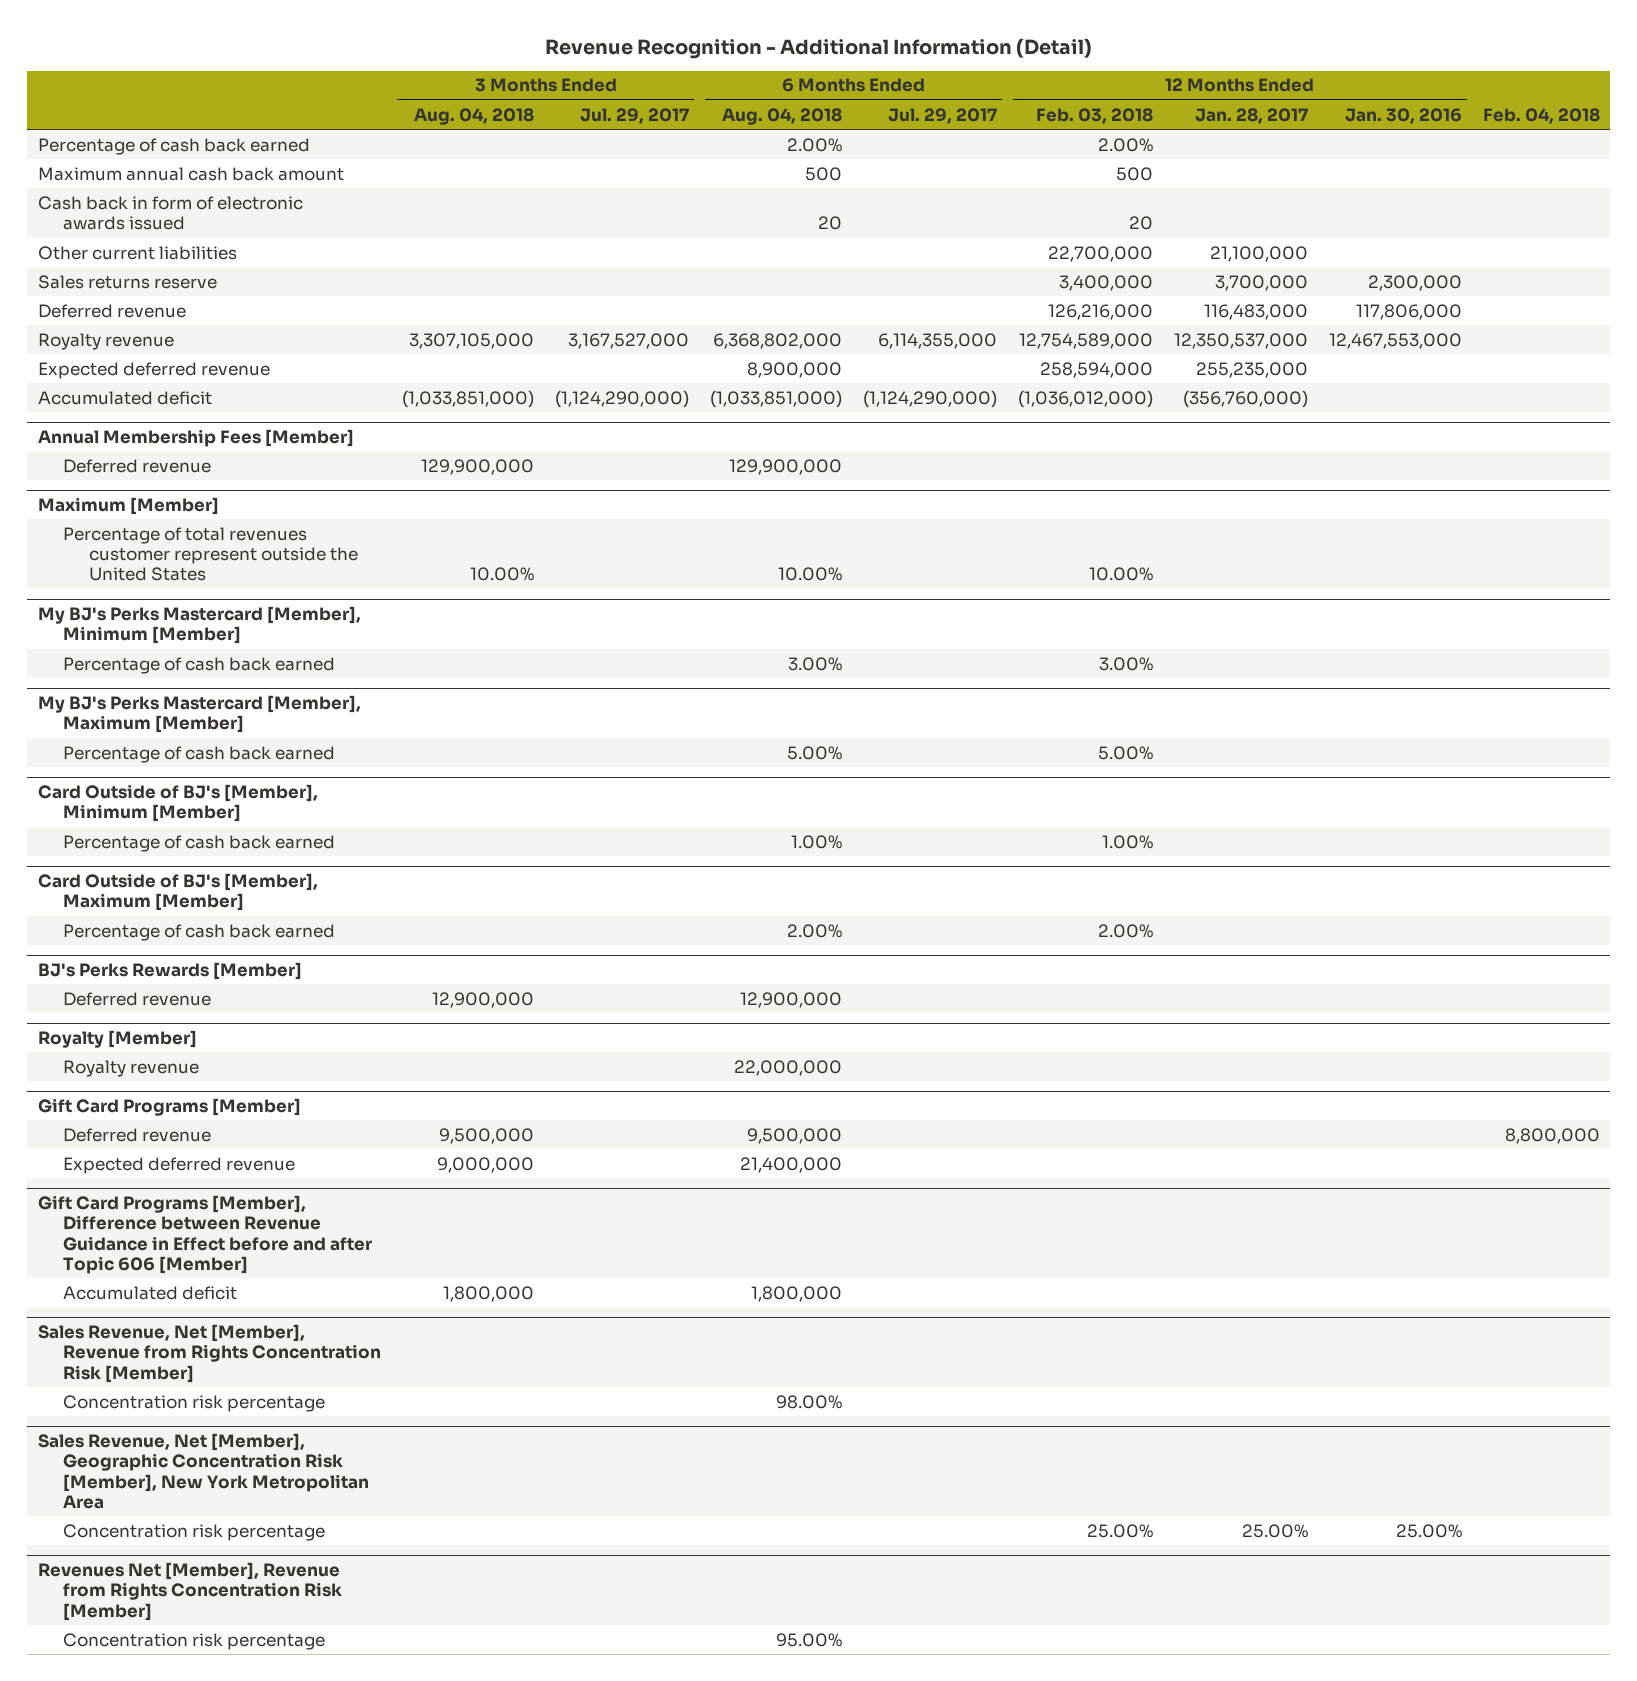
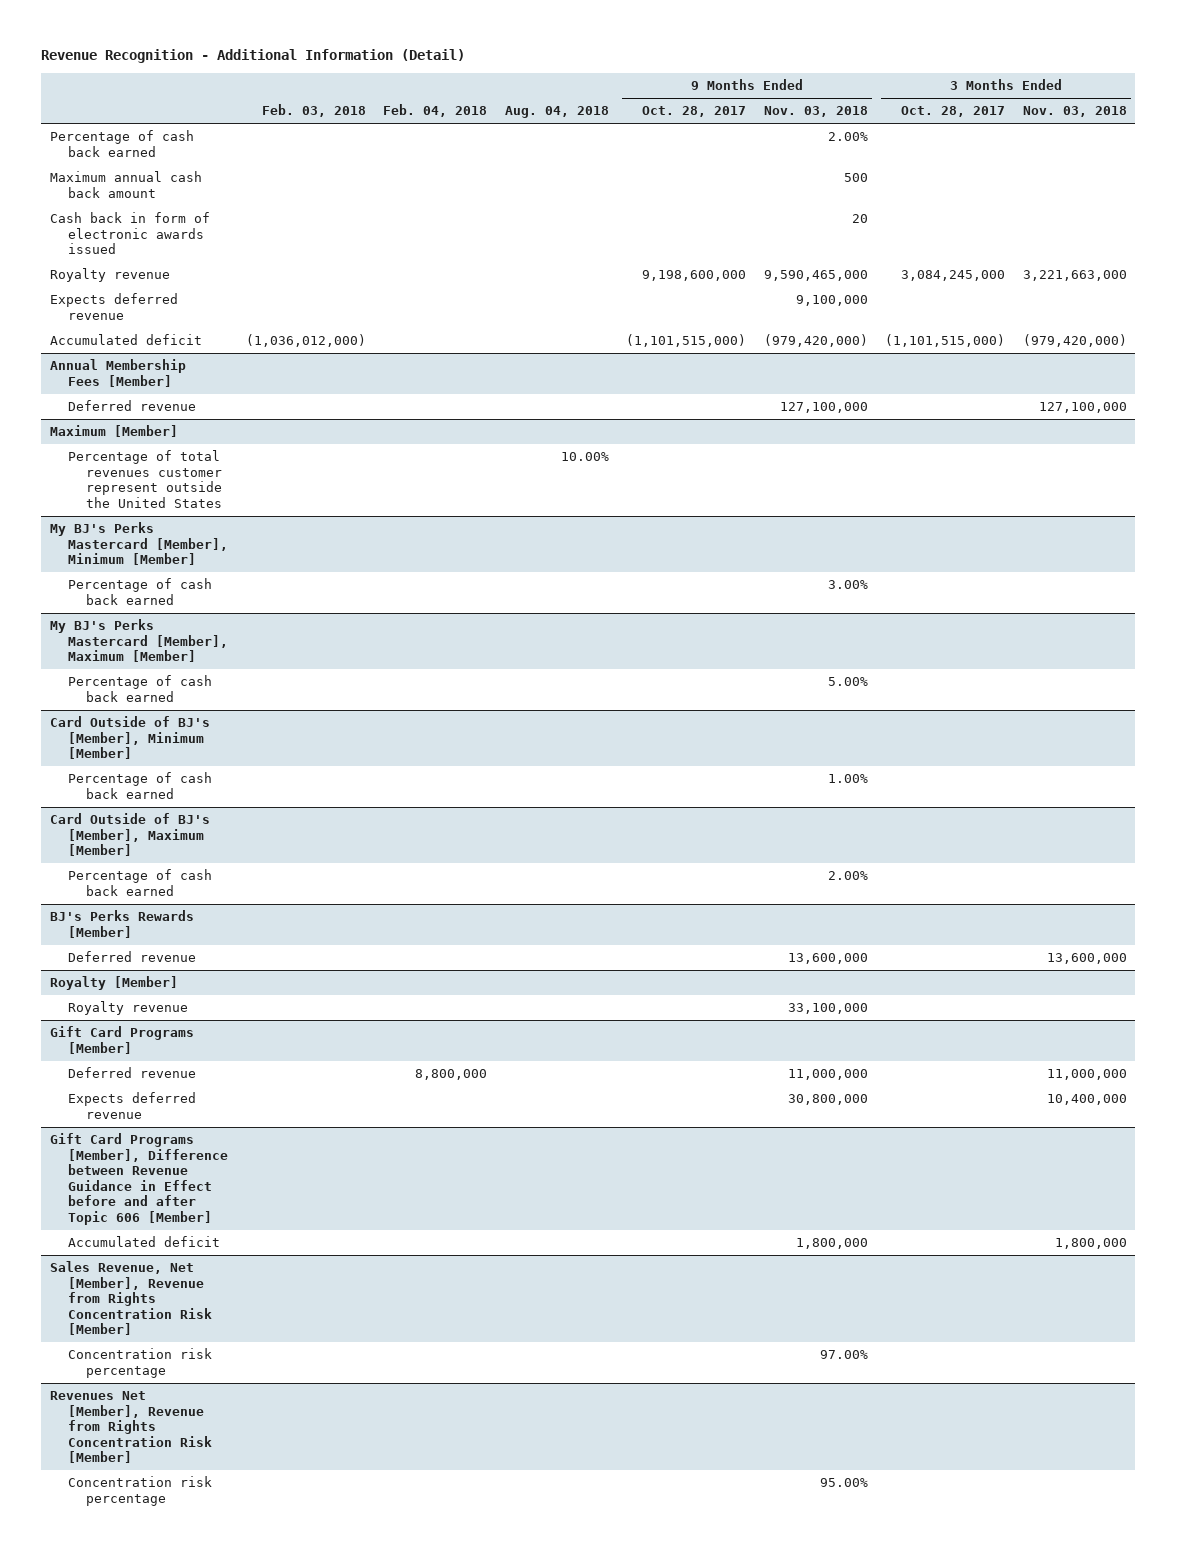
- | 3 Months Ended Aug. 04, 2018 | 3 Months Ended Jul. 29, 2017 | 6 Months Ended Aug. 04, 2018 | 6 Months Ended Jul. 29, 2017 | 12 Months Ended Feb. 03, 2018 | 12 Months Ended Jan. 28, 2017 | 12 Months Ended Jan. 30, 2016 | Feb. 04, 2018
+ | Feb. 03, 2018 | Feb. 04, 2018 | Aug. 04, 2018 | 9 Months Ended Oct. 28, 2017 | 9 Months Ended Nov. 03, 2018 | 3 Months Ended Oct. 28, 2017 | 3 Months Ended Nov. 03, 2018
- Other current liabilities | | | | | 22,700,000 | 21,100,000 | |
- Sales returns reserve | | | | | 3,400,000 | 3,700,000 | 2,300,000 |
- Deferred revenue | | | | | 126,216,000 | 116,483,000 | 117,806,000 |
- Expected deferred revenue | | | 8,900,000 | | 258,594,000 | 255,235,000 | |
+ Expects deferred revenue | | | | | 9,100,000 | |
@ Gift Card Programs [Member]
- Expected deferred revenue | 9,000,000 | | 21,400,000 | | | | |
+ Expects deferred revenue | | | | | 30,800,000 | | 10,400,000
- Sales Revenue, Net [Member], Geographic Concentration Risk [Member], New York Metropolitan Area
- Concentration risk percentage | | | | | 25.00% | 25.00% | 25.00% |

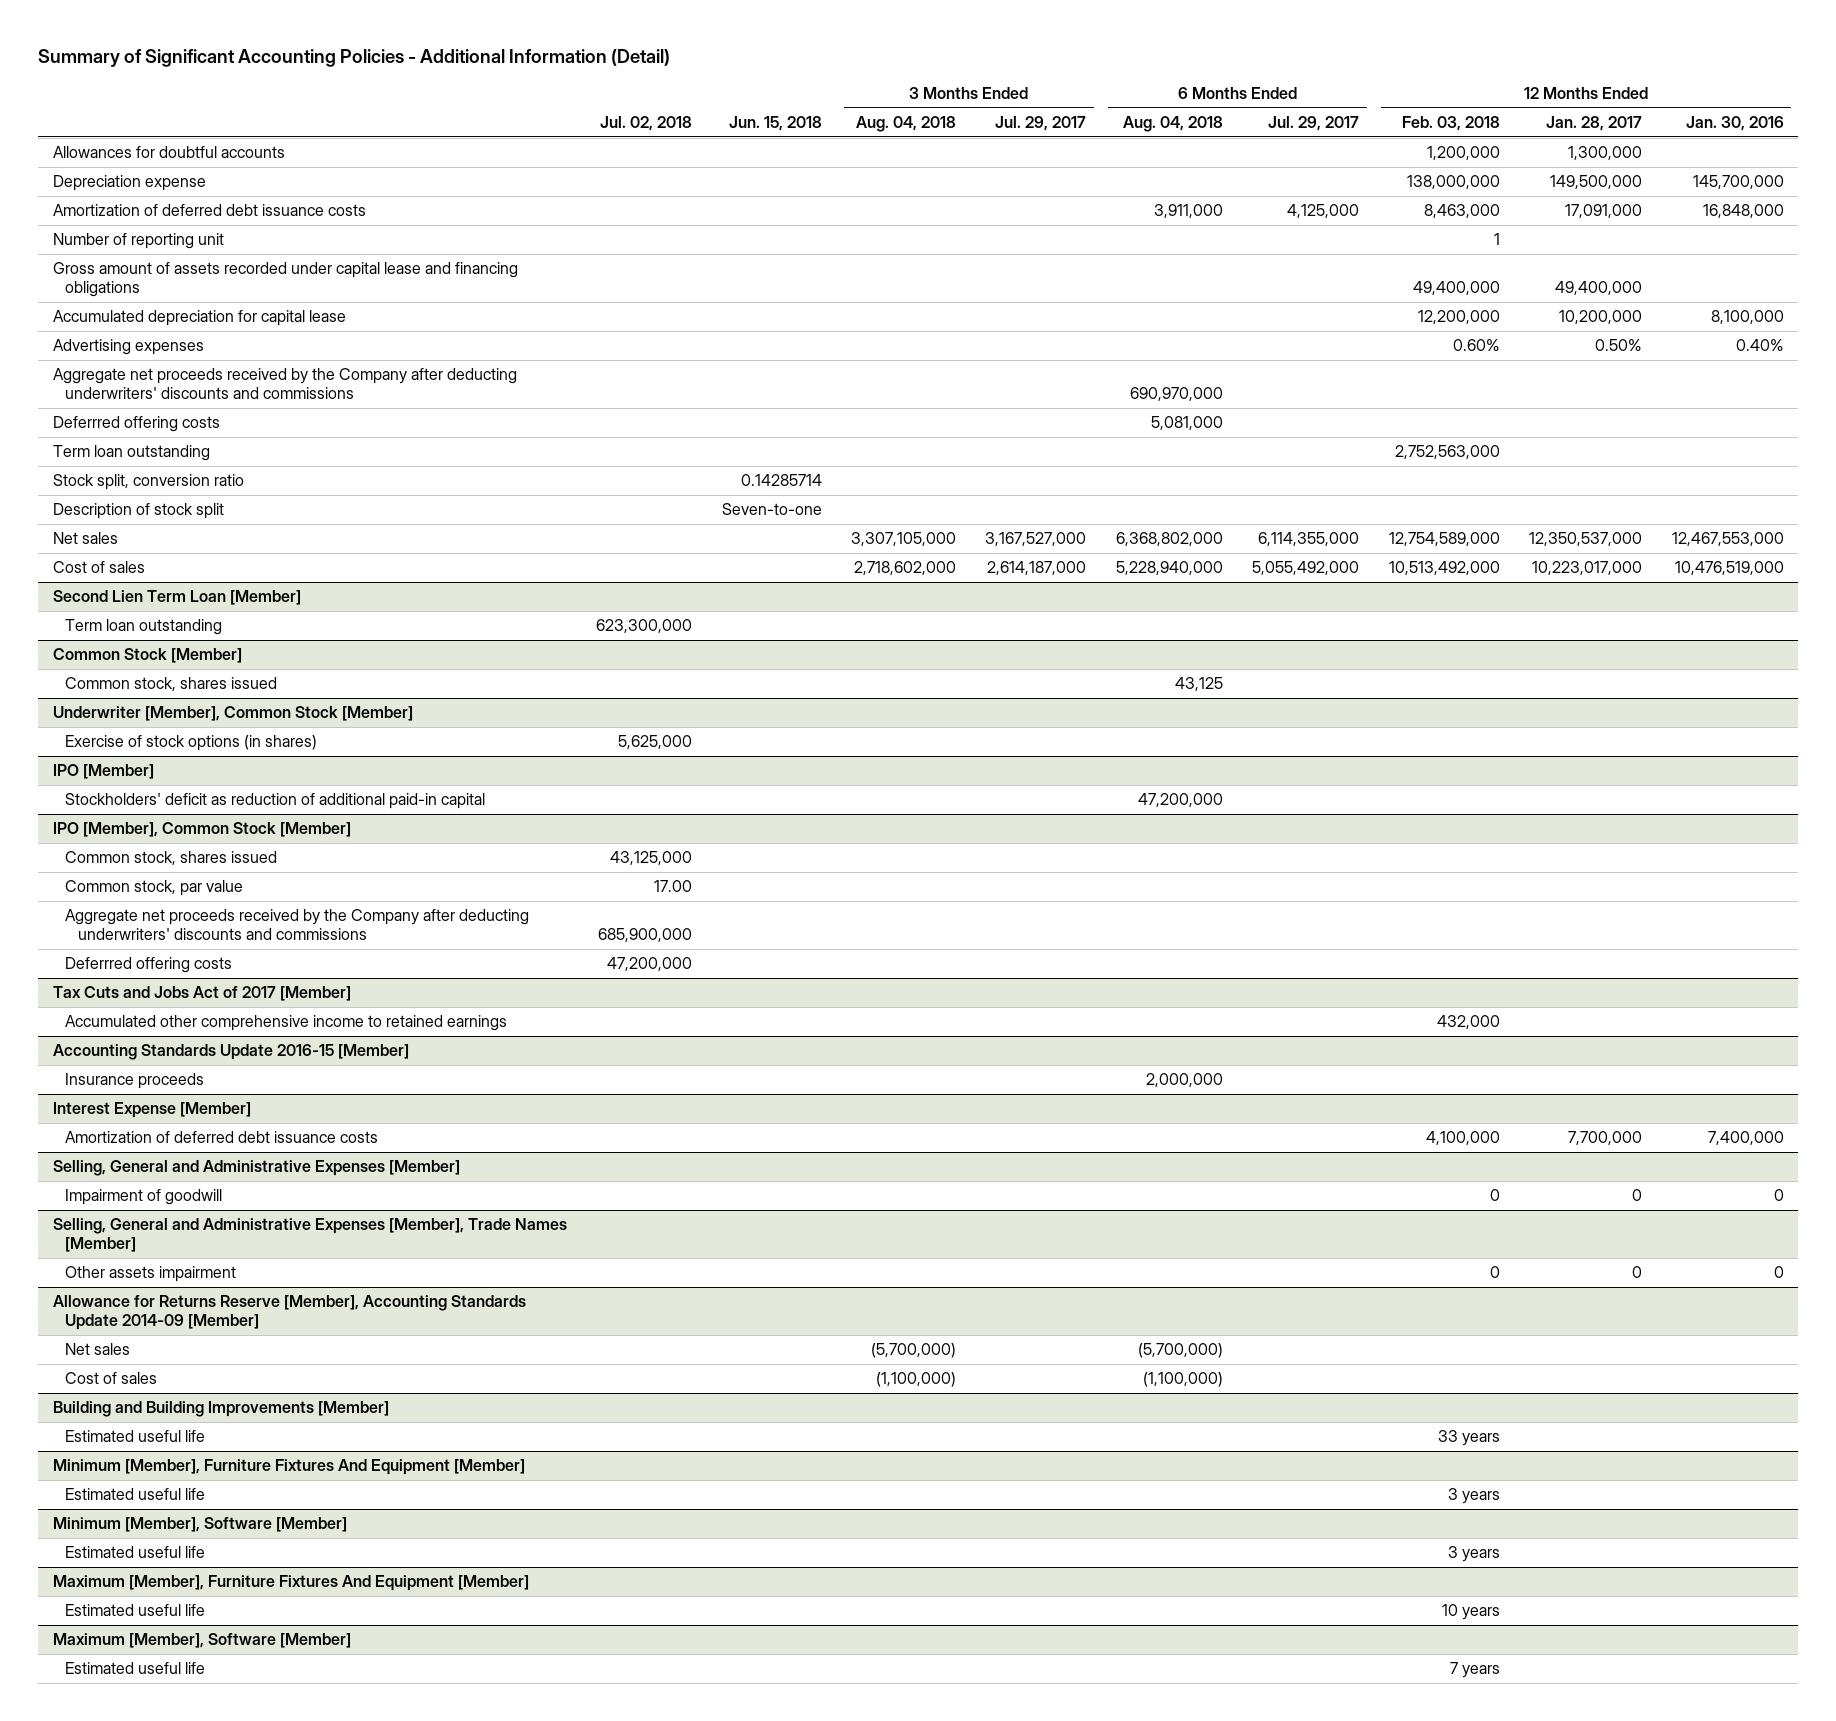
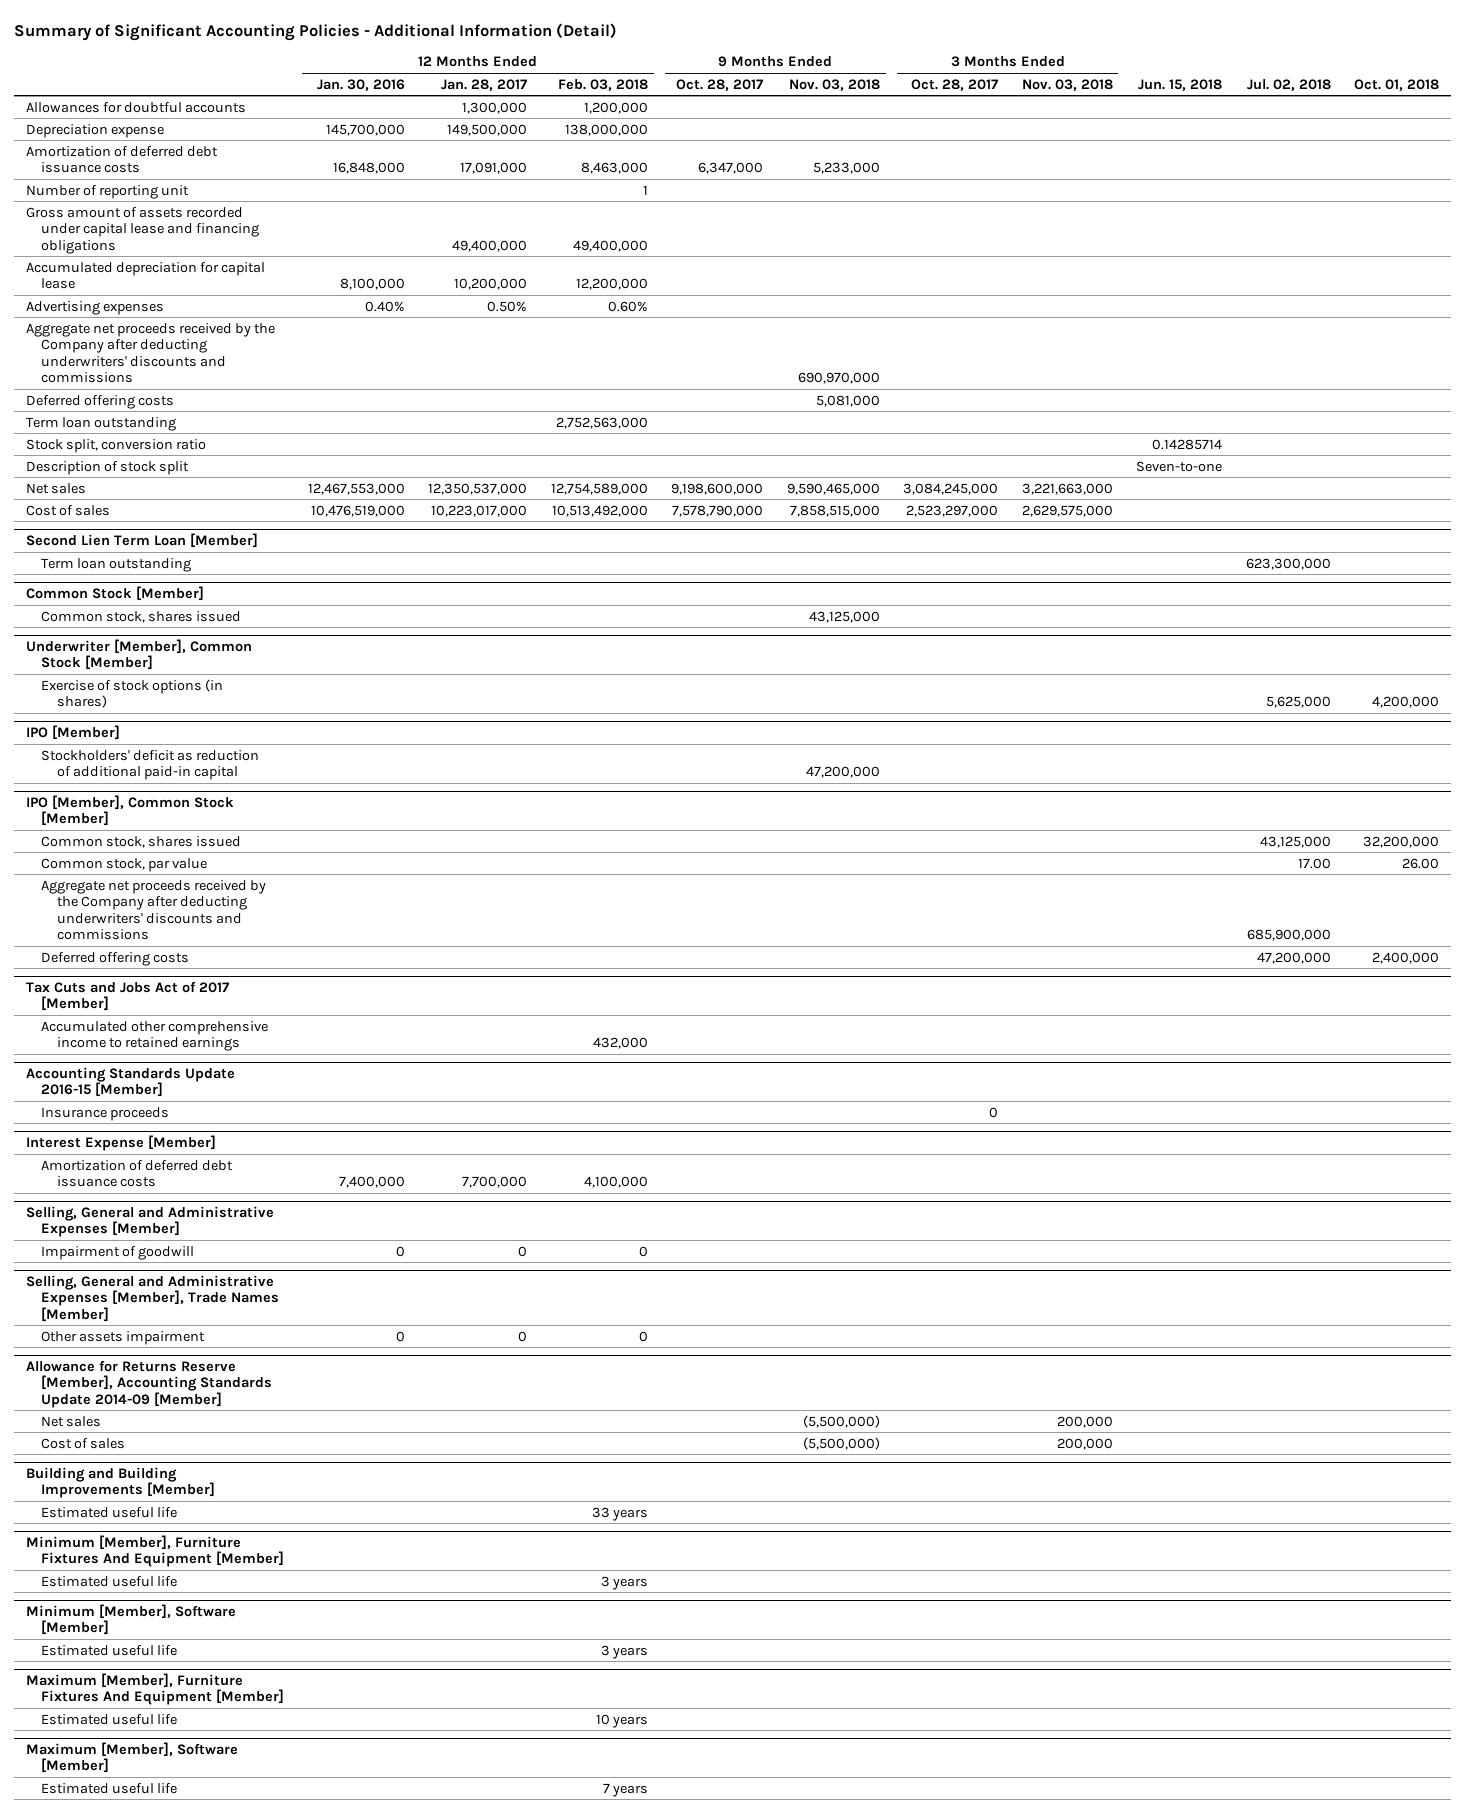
- | Jul. 02, 2018 | Jun. 15, 2018 | 3 Months Ended Aug. 04, 2018 | 3 Months Ended Jul. 29, 2017 | 6 Months Ended Aug. 04, 2018 | 6 Months Ended Jul. 29, 2017 | 12 Months Ended Feb. 03, 2018 | 12 Months Ended Jan. 28, 2017 | 12 Months Ended Jan. 30, 2016
+ | 12 Months Ended Jan. 30, 2016 | 12 Months Ended Jan. 28, 2017 | 12 Months Ended Feb. 03, 2018 | 9 Months Ended Oct. 28, 2017 | 9 Months Ended Nov. 03, 2018 | 3 Months Ended Oct. 28, 2017 | 3 Months Ended Nov. 03, 2018 | Jun. 15, 2018 | Jul. 02, 2018 | Oct. 01, 2018
- Deferrred offering costs | | | | | 5,081,000 | | | |
+ Deferred offering costs | | | | | 5,081,000 | | | | |
@ IPO [Member], Common Stock [Member]
- Deferrred offering costs | 47,200,000 | | | | | | | |
+ Deferred offering costs | | | | | | | | | 47,200,000 | 2,400,000

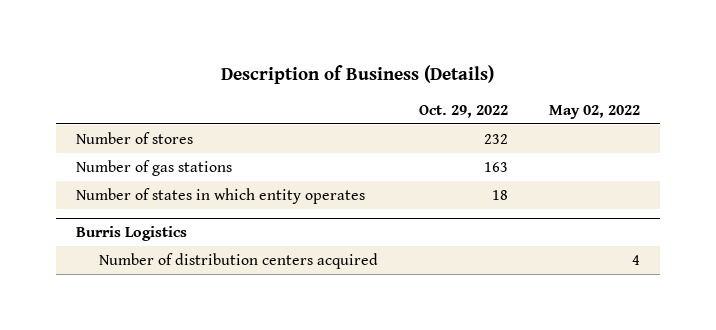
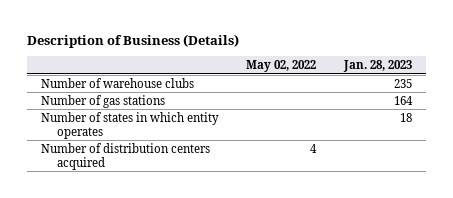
- | Oct. 29, 2022 | May 02, 2022
+ | May 02, 2022 | Jan. 28, 2023
- Number of stores | 232 |
+ Number of warehouse clubs | | 235
- Burris Logistics
- Number of distribution centers acquired | | 4
+ Number of distribution centers acquired | 4 |

